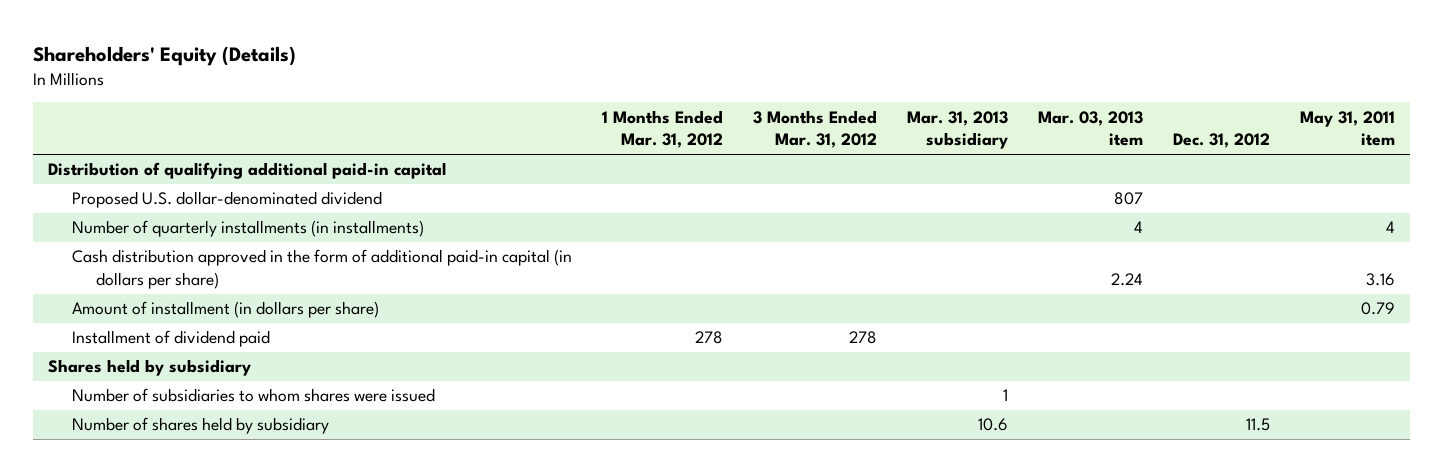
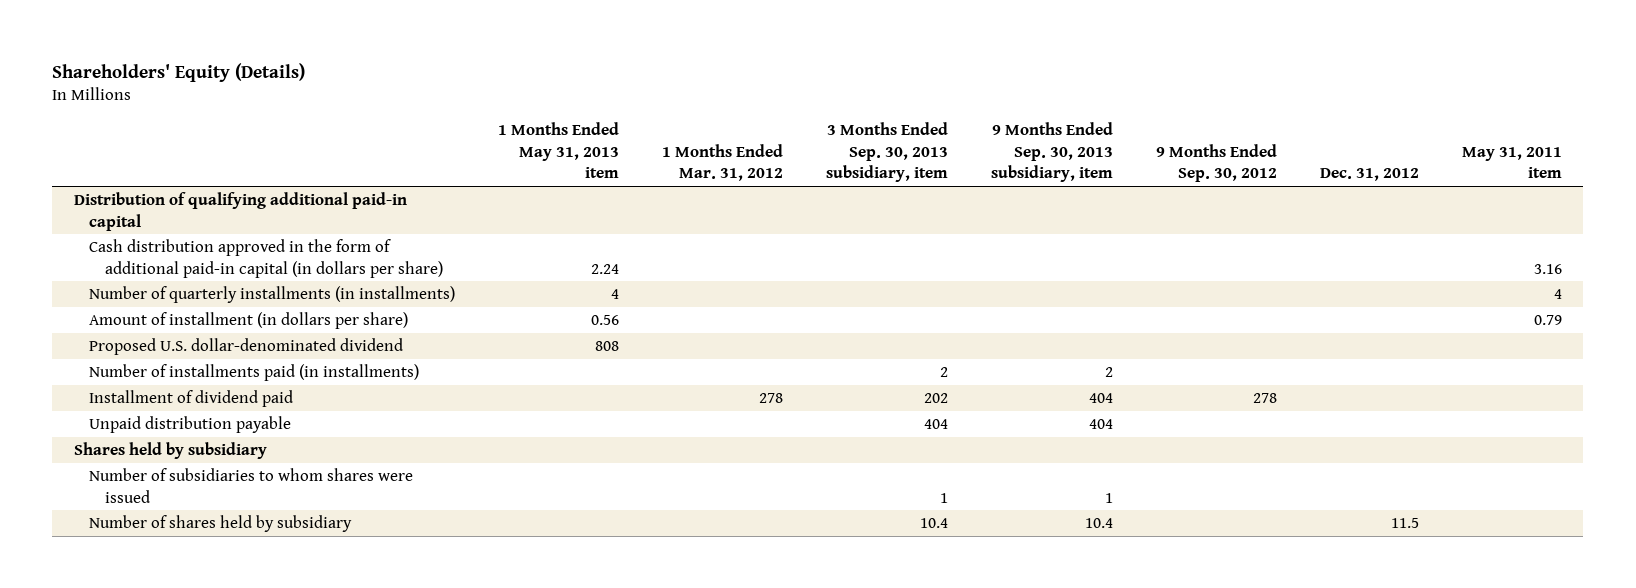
- | 1 Months Ended Mar. 31, 2012 | 3 Months Ended Mar. 31, 2012 | Mar. 31, 2013 subsidiary | Mar. 03, 2013 item | Dec. 31, 2012 | May 31, 2011 item
+ | 1 Months Ended May 31, 2013 item | 1 Months Ended Mar. 31, 2012 | 3 Months Ended Sep. 30, 2013 subsidiary, item | 9 Months Ended Sep. 30, 2013 subsidiary, item | 9 Months Ended Sep. 30, 2012 | Dec. 31, 2012 | May 31, 2011 item
moved down: Number of quarterly installments (in installments) | 4 | | | | | | 4
moved down: Proposed U.S. dollar-denominated dividend | 808 | | | | | |
+ Number of installments paid (in installments) | | | 2 | 2 | | |
+ Unpaid distribution payable | | | 404 | 404 | | |

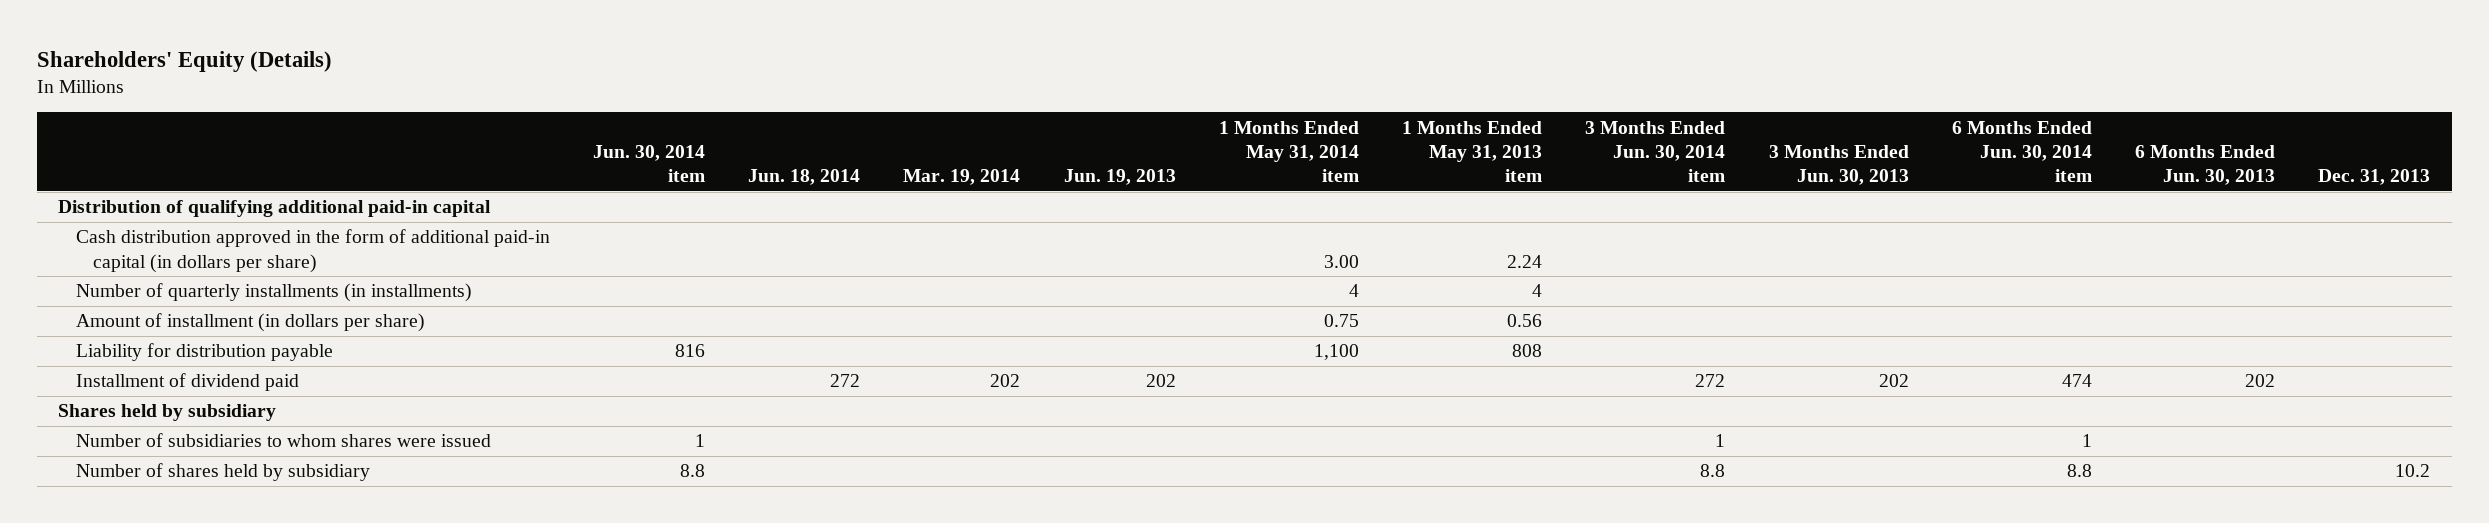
- | 1 Months Ended May 31, 2013 item | 1 Months Ended Mar. 31, 2012 | 3 Months Ended Sep. 30, 2013 subsidiary, item | 9 Months Ended Sep. 30, 2013 subsidiary, item | 9 Months Ended Sep. 30, 2012 | Dec. 31, 2012 | May 31, 2011 item
+ | Jun. 30, 2014 item | Jun. 18, 2014 | Mar. 19, 2014 | Jun. 19, 2013 | 1 Months Ended May 31, 2014 item | 1 Months Ended May 31, 2013 item | 3 Months Ended Jun. 30, 2014 item | 3 Months Ended Jun. 30, 2013 | 6 Months Ended Jun. 30, 2014 item | 6 Months Ended Jun. 30, 2013 | Dec. 31, 2013
- Proposed U.S. dollar-denominated dividend | 808 | | | | | |
- Number of installments paid (in installments) | | | 2 | 2 | | |
+ Liability for distribution payable | 816 | | | | 1,100 | 808 | | | | |
- Unpaid distribution payable | | | 404 | 404 | | |

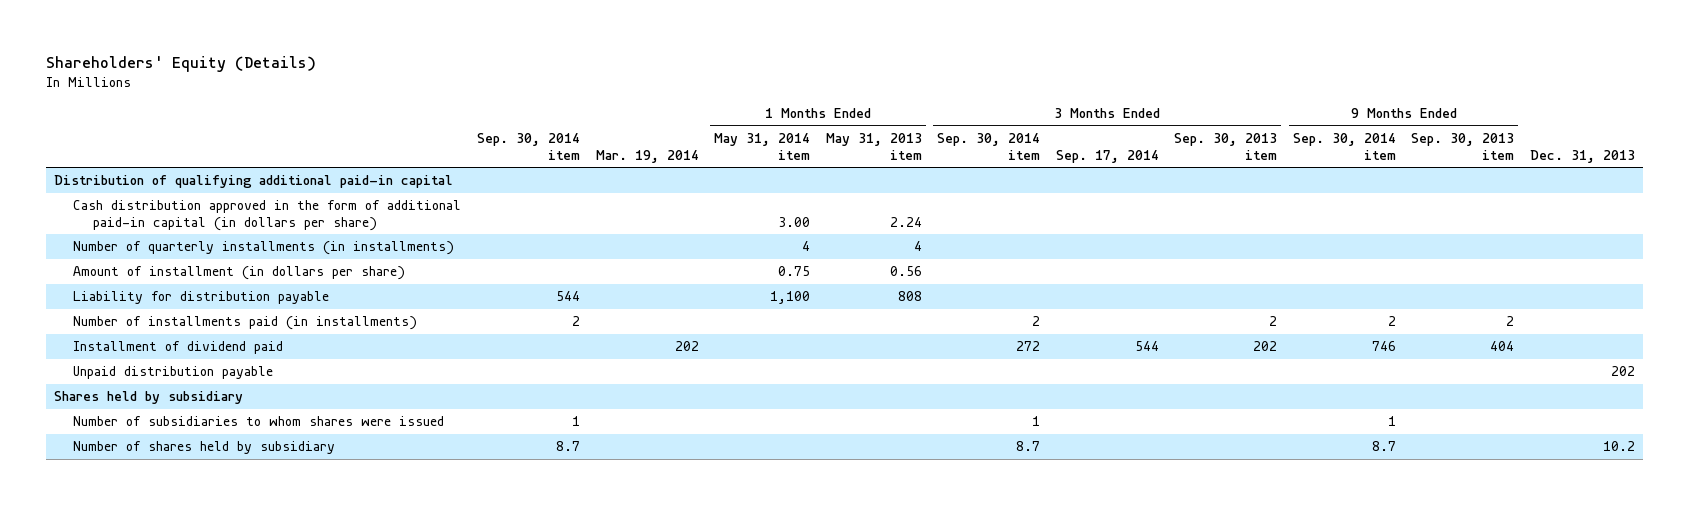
- | Jun. 30, 2014 item | Jun. 18, 2014 | Mar. 19, 2014 | Jun. 19, 2013 | 1 Months Ended May 31, 2014 item | 1 Months Ended May 31, 2013 item | 3 Months Ended Jun. 30, 2014 item | 3 Months Ended Jun. 30, 2013 | 6 Months Ended Jun. 30, 2014 item | 6 Months Ended Jun. 30, 2013 | Dec. 31, 2013
+ | Sep. 30, 2014 item | Mar. 19, 2014 | 1 Months Ended May 31, 2014 item | 1 Months Ended May 31, 2013 item | 3 Months Ended Sep. 30, 2014 item | 3 Months Ended Sep. 17, 2014 | 3 Months Ended Sep. 30, 2013 item | 9 Months Ended Sep. 30, 2014 item | 9 Months Ended Sep. 30, 2013 item | Dec. 31, 2013
+ Number of installments paid (in installments) | 2 | | | | 2 | | 2 | 2 | 2 |
+ Unpaid distribution payable | | | | | | | | | | 202

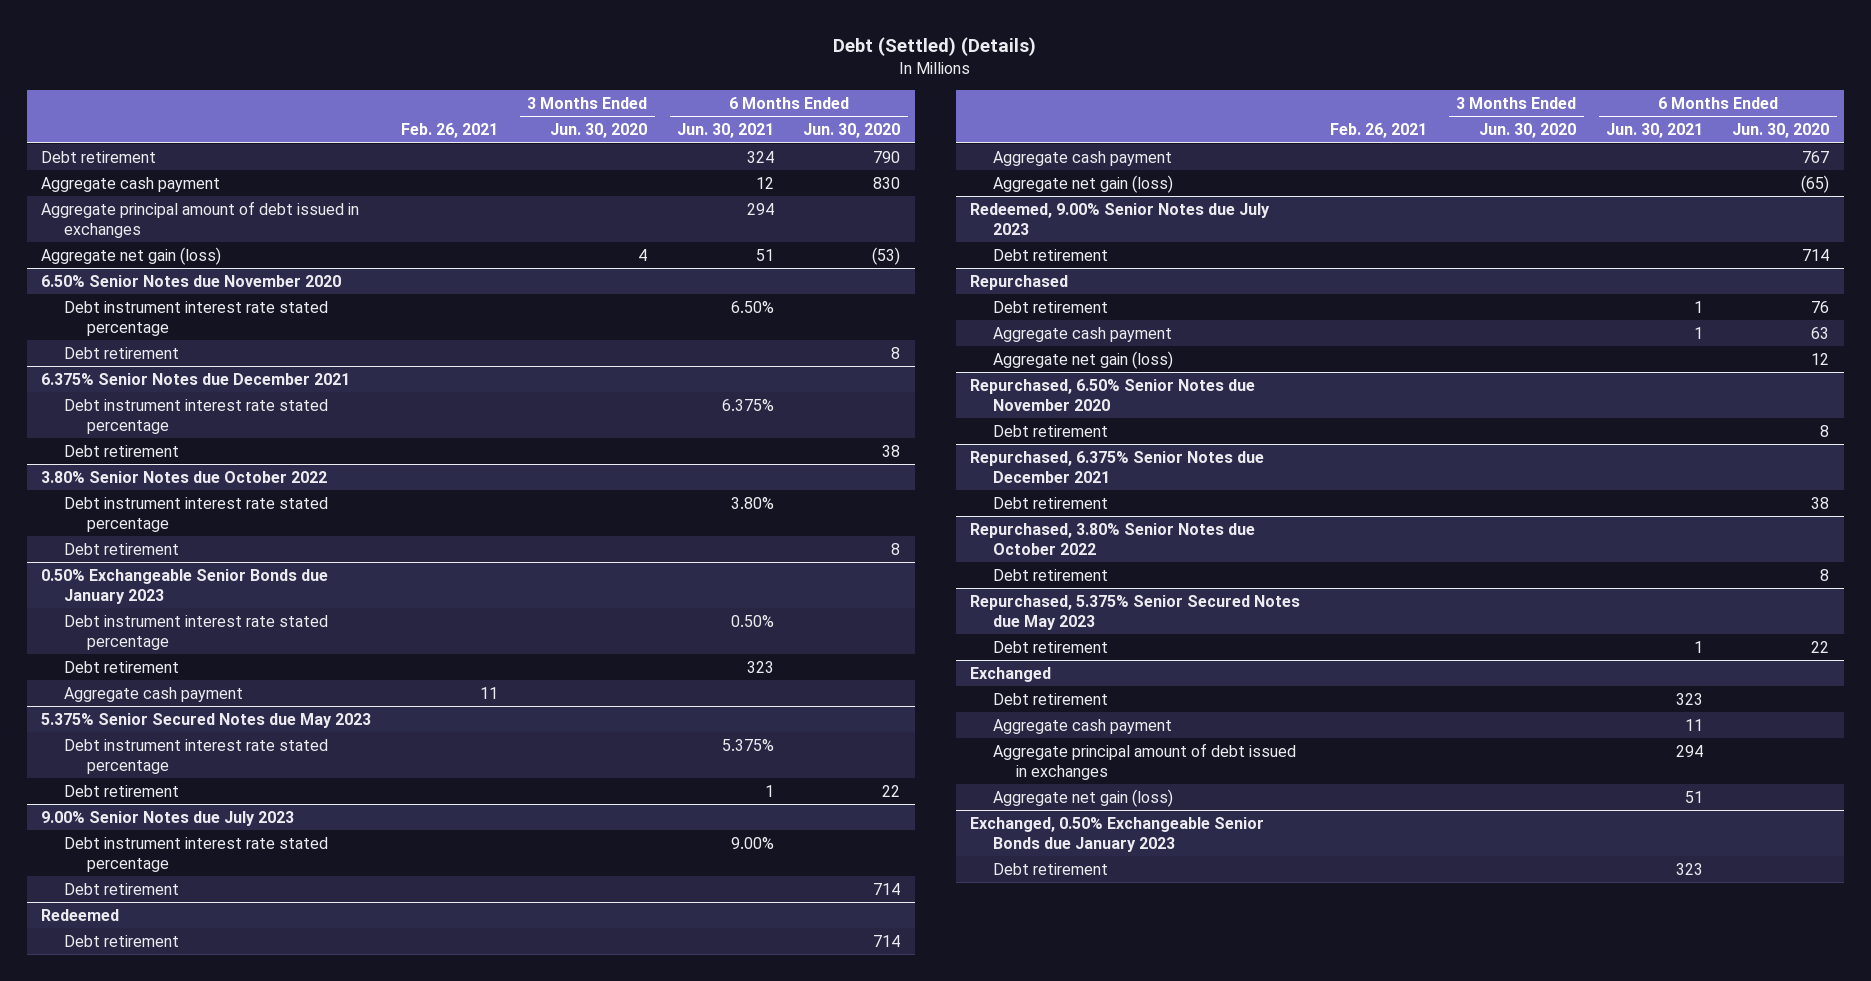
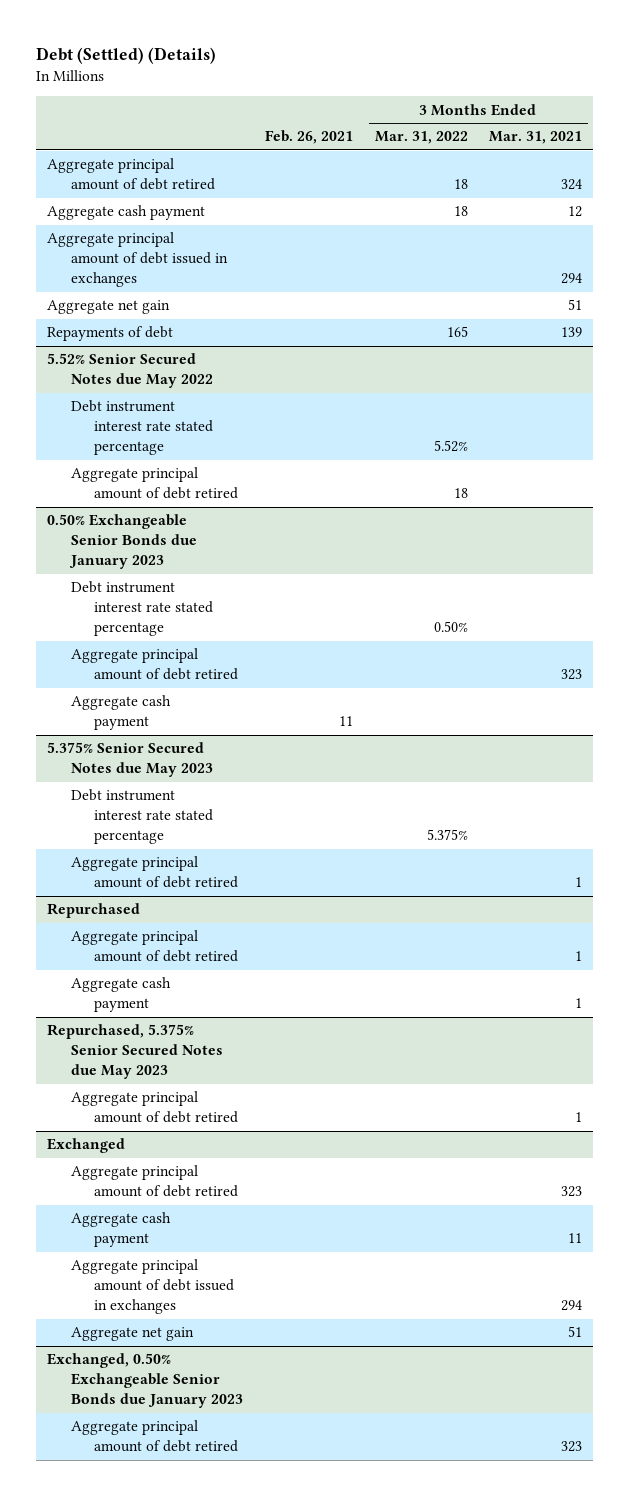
- | Feb. 26, 2021 | 3 Months Ended Jun. 30, 2020 | 6 Months Ended Jun. 30, 2021 | 6 Months Ended Jun. 30, 2020
+ | Feb. 26, 2021 | 3 Months Ended Mar. 31, 2022 | 3 Months Ended Mar. 31, 2021
- Debt retirement | | | 324 | 790
+ Aggregate principal amount of debt retired | | 18 | 324
- Aggregate net gain (loss) | | 4 | 51 | (53)
- 6.50% Senior Notes due November 2020
- Debt instrument interest rate stated percentage | | | 6.50% |
- Debt retirement | | | | 8
- 6.375% Senior Notes due December 2021
- Debt instrument interest rate stated percentage | | | 6.375% |
- Debt retirement | | | | 38
- 3.80% Senior Notes due October 2022
- Debt instrument interest rate stated percentage | | | 3.80% |
- Debt retirement | | | | 8
+ Aggregate net gain | | | 51
+ Repayments of debt | | 165 | 139
+ 5.52% Senior Secured Notes due May 2022
+ Debt instrument interest rate stated percentage | | 5.52% |
+ Aggregate principal amount of debt retired | | 18 |
@ 0.50% Exchangeable Senior Bonds due January 2023
- Debt retirement | | | 323 |
+ Aggregate principal amount of debt retired | | | 323
@ 5.375% Senior Secured Notes due May 2023
- Debt retirement | | | 1 | 22
- 9.00% Senior Notes due July 2023
- Debt instrument interest rate stated percentage | | | 9.00% |
- Debt retirement | | | | 714
- Redeemed
- Debt retirement | | | | 714
- Aggregate cash payment | | | | 767
- Aggregate net gain (loss) | | | | (65)
- Redeemed, 9.00% Senior Notes due July 2023
- Debt retirement | | | | 714
@ 5.375% Senior Secured Notes due May 2023
+ Aggregate principal amount of debt retired | | | 1
@ Repurchased
- Debt retirement | | | 1 | 76
+ Aggregate principal amount of debt retired | | | 1
- Aggregate net gain (loss) | | | | 12
- Repurchased, 6.50% Senior Notes due November 2020
- Debt retirement | | | | 8
- Repurchased, 6.375% Senior Notes due December 2021
- Debt retirement | | | | 38
- Repurchased, 3.80% Senior Notes due October 2022
- Debt retirement | | | | 8
@ Repurchased, 5.375% Senior Secured Notes due May 2023
- Debt retirement | | | 1 | 22
+ Aggregate principal amount of debt retired | | | 1
@ Exchanged
- Debt retirement | | | 323 |
+ Aggregate principal amount of debt retired | | | 323
- Aggregate net gain (loss) | | | 51 |
+ Aggregate net gain | | | 51
@ Exchanged, 0.50% Exchangeable Senior Bonds due January 2023
- Debt retirement | | | 323 |
+ Aggregate principal amount of debt retired | | | 323

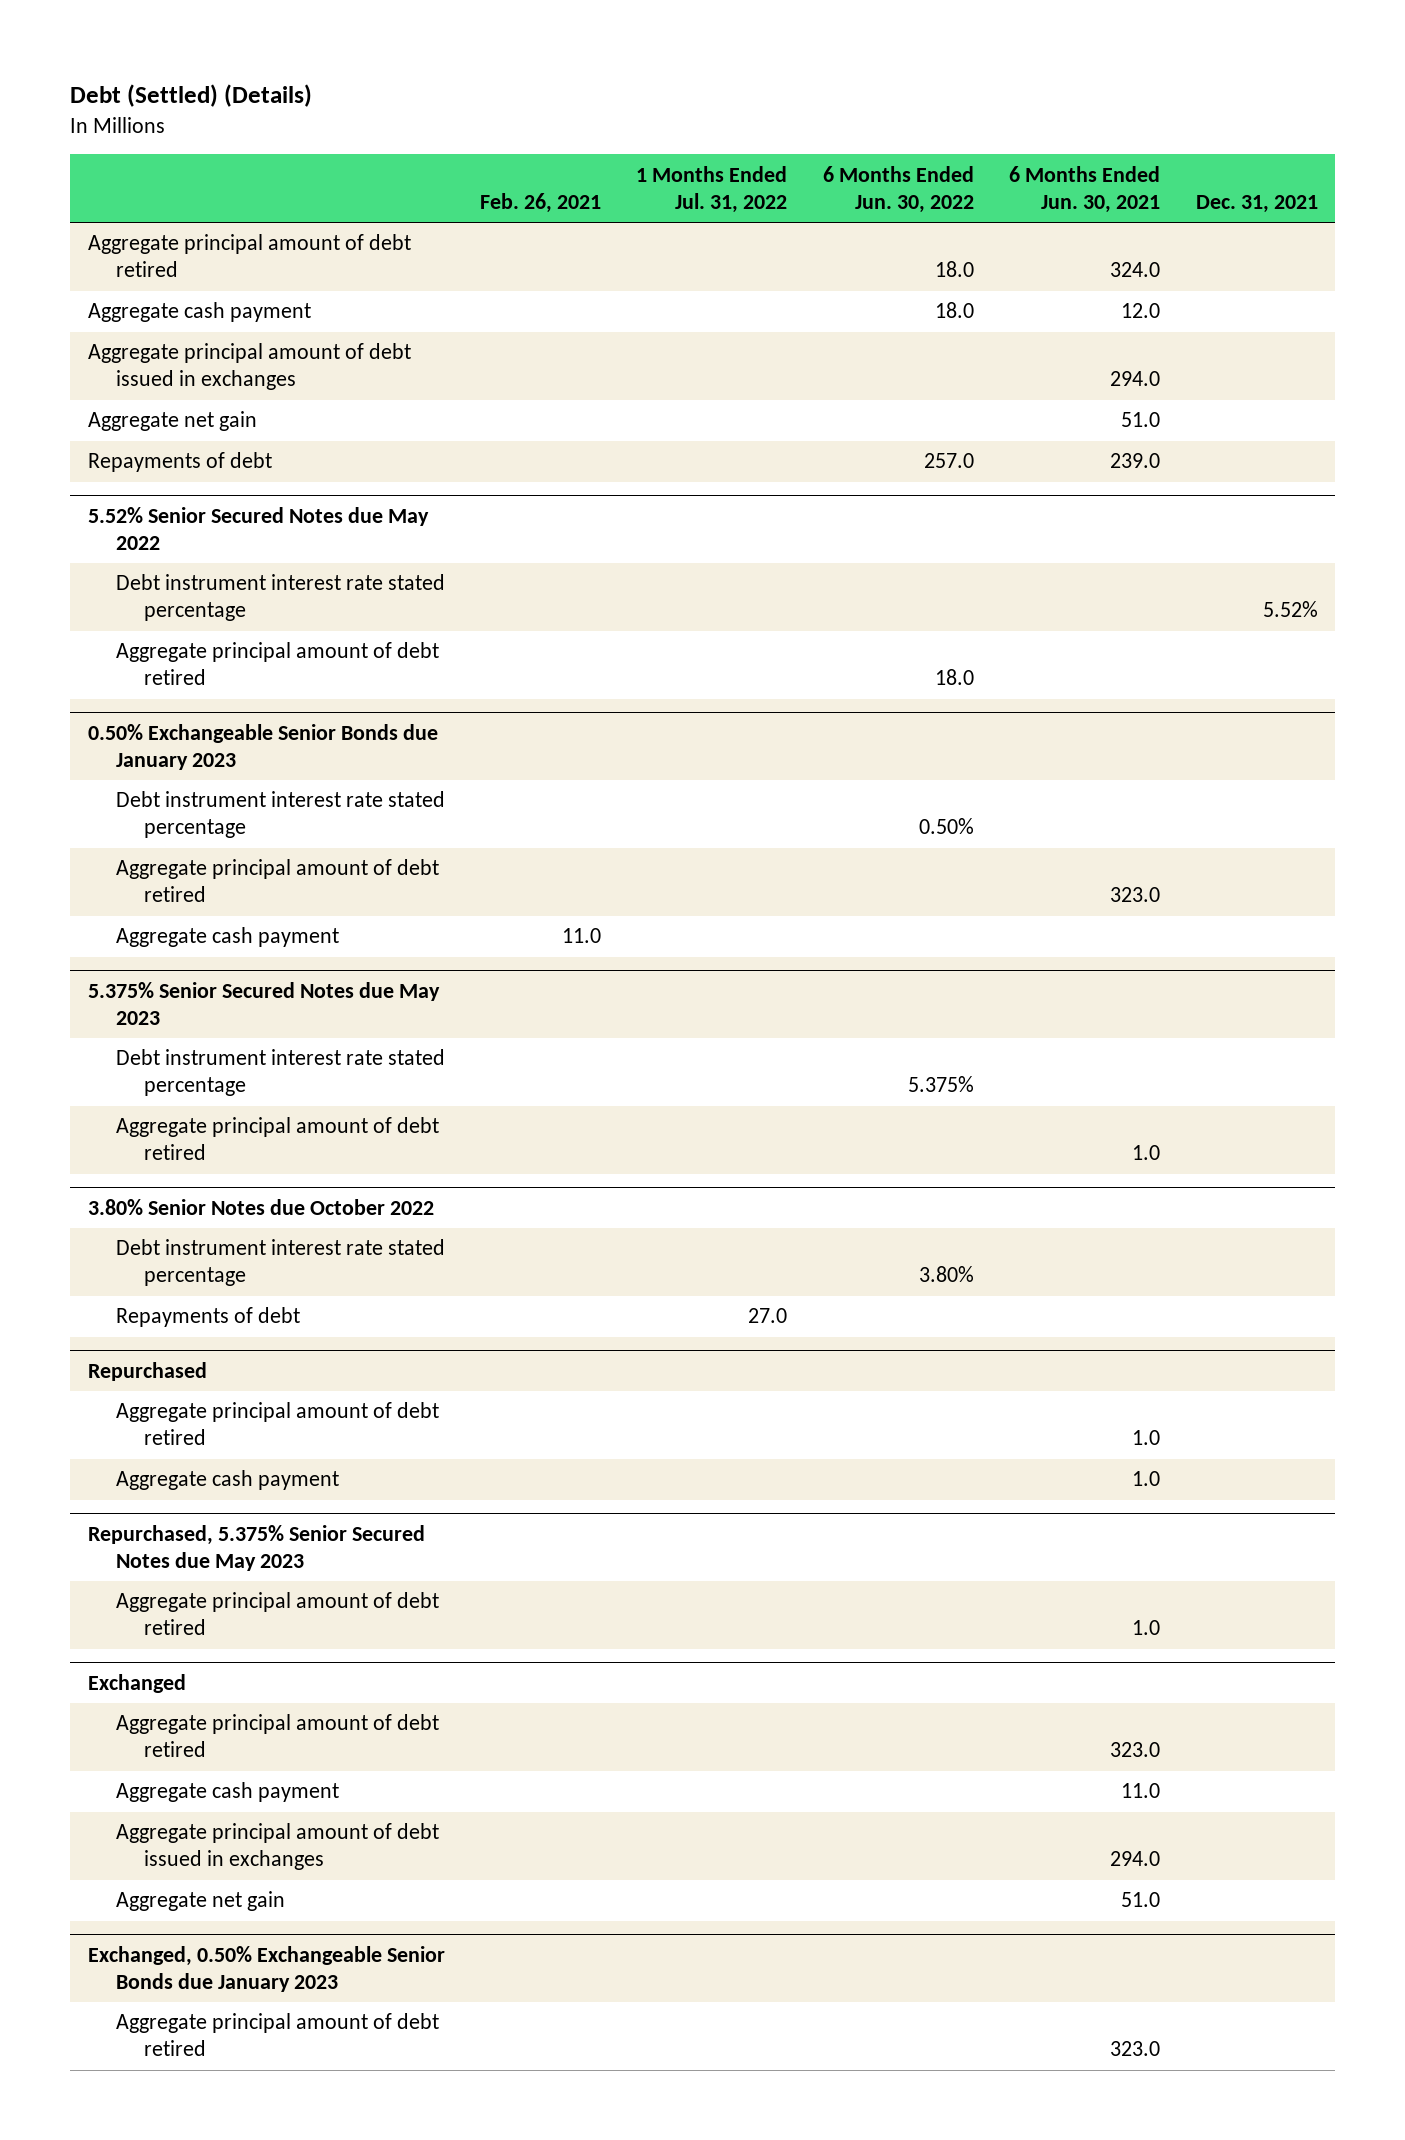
- | Feb. 26, 2021 | 3 Months Ended Mar. 31, 2022 | 3 Months Ended Mar. 31, 2021
+ | Feb. 26, 2021 | 1 Months Ended Jul. 31, 2022 | 6 Months Ended Jun. 30, 2022 | 6 Months Ended Jun. 30, 2021 | Dec. 31, 2021
@ 0.50% Exchangeable Senior Bonds due January 2023
- Aggregate cash payment | 11 | |
+ Aggregate cash payment | 11.0 | | | |
+ 3.80% Senior Notes due October 2022
+ Debt instrument interest rate stated percentage | | | 3.80% | |
+ Repayments of debt | | 27.0 | | |

